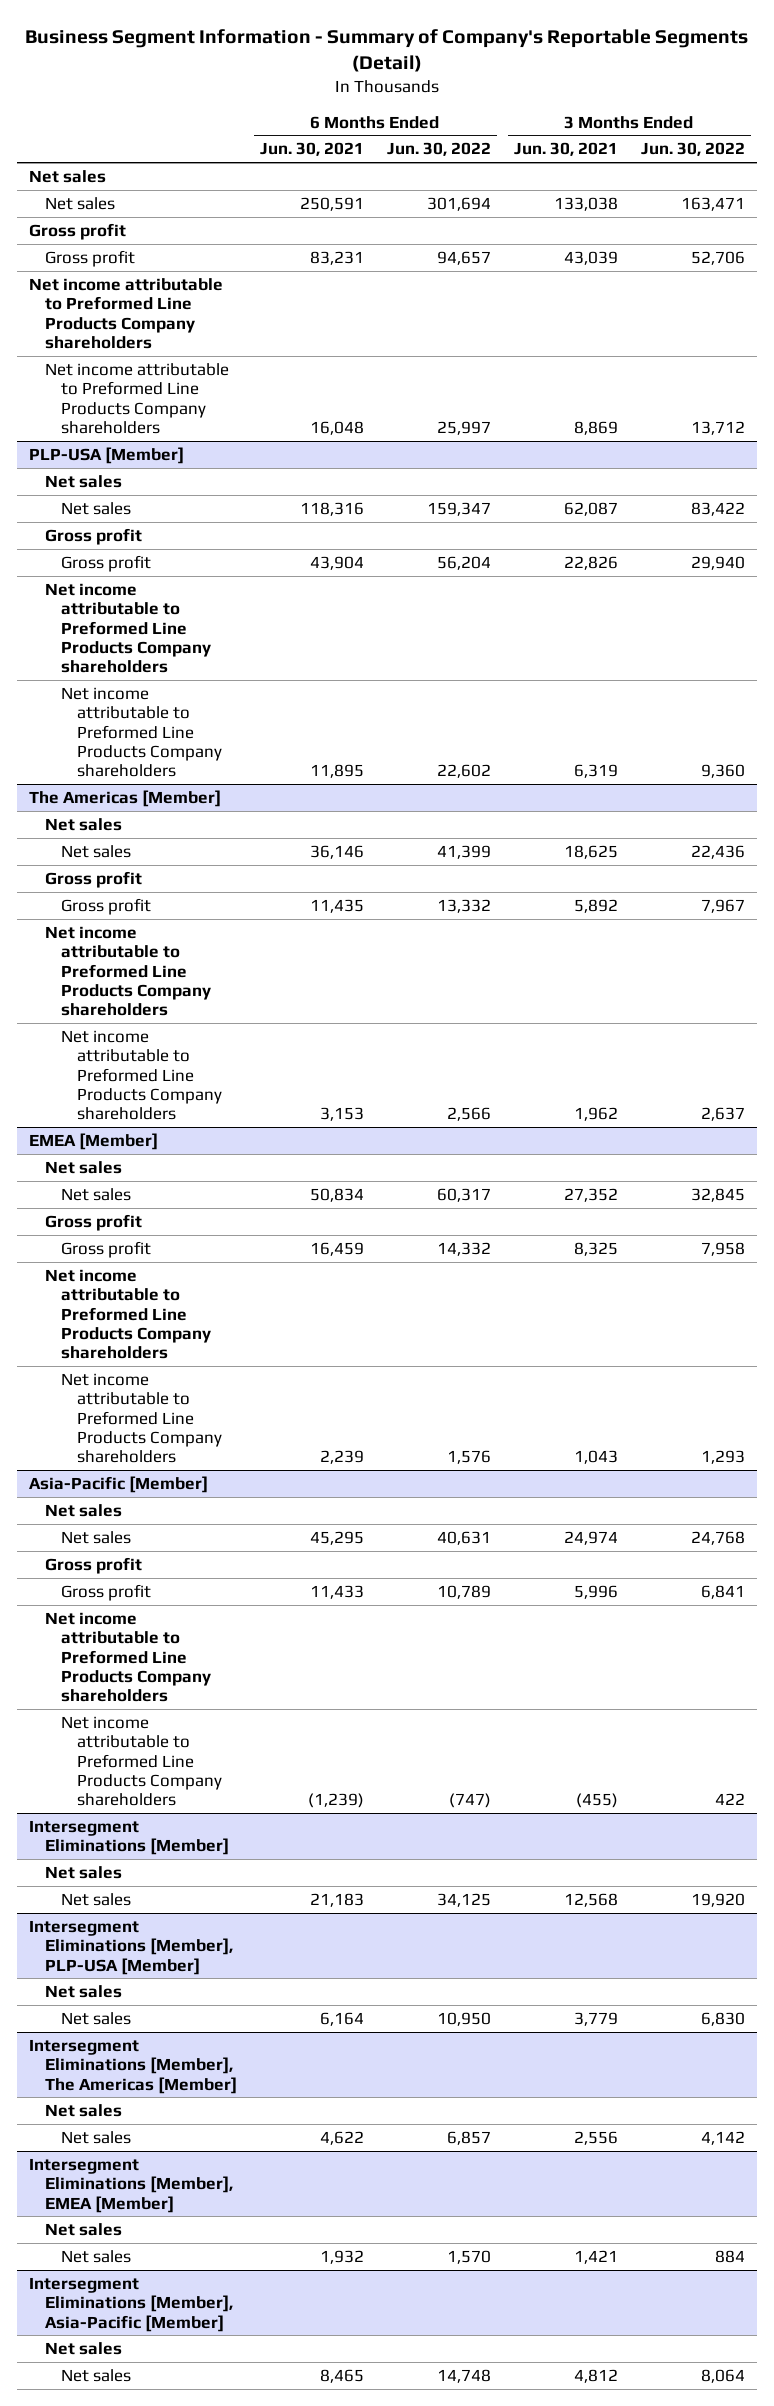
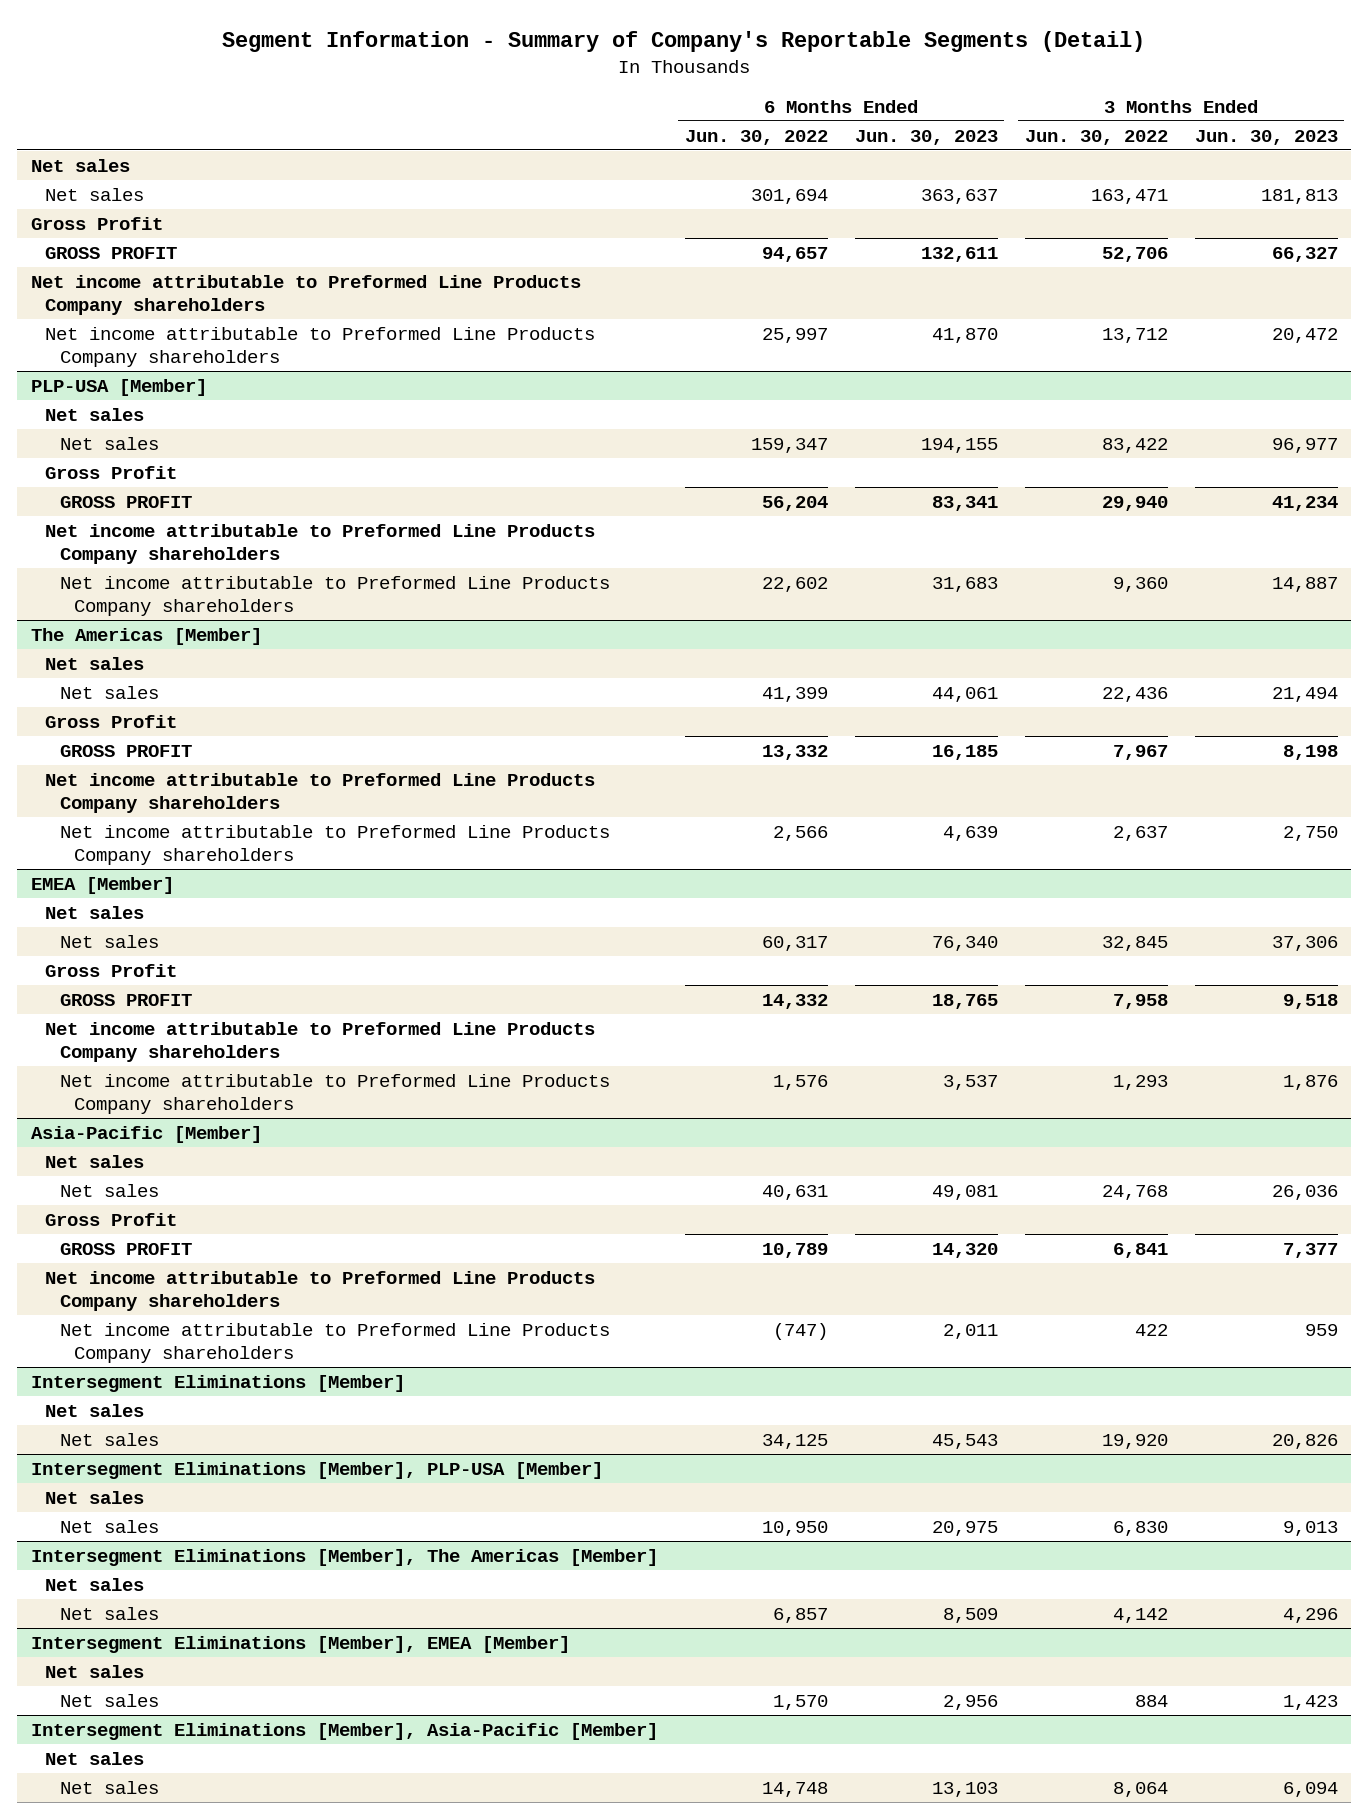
- Business Segment Information - Summary of Company's Reportable Segments (Detail)
+ Segment Information - Summary of Company's Reportable Segments (Detail)
- | 6 Months Ended Jun. 30, 2021 | 6 Months Ended Jun. 30, 2022 | 3 Months Ended Jun. 30, 2021 | 3 Months Ended Jun. 30, 2022
+ | 6 Months Ended Jun. 30, 2022 | 6 Months Ended Jun. 30, 2023 | 3 Months Ended Jun. 30, 2022 | 3 Months Ended Jun. 30, 2023
- Gross profit
- Gross profit | 83,231 | 94,657 | 43,039 | 52,706
+ Gross Profit
+ GROSS PROFIT | 94,657 | 132,611 | 52,706 | 66,327
@ PLP-USA [Member]
- Gross profit
- Gross profit | 43,904 | 56,204 | 22,826 | 29,940
+ Gross Profit
+ GROSS PROFIT | 56,204 | 83,341 | 29,940 | 41,234
@ The Americas [Member]
- Gross profit
- Gross profit | 11,435 | 13,332 | 5,892 | 7,967
+ Gross Profit
+ GROSS PROFIT | 13,332 | 16,185 | 7,967 | 8,198
@ EMEA [Member]
- Gross profit
- Gross profit | 16,459 | 14,332 | 8,325 | 7,958
+ Gross Profit
+ GROSS PROFIT | 14,332 | 18,765 | 7,958 | 9,518
@ Asia-Pacific [Member]
- Gross profit
- Gross profit | 11,433 | 10,789 | 5,996 | 6,841
+ Gross Profit
+ GROSS PROFIT | 10,789 | 14,320 | 6,841 | 7,377

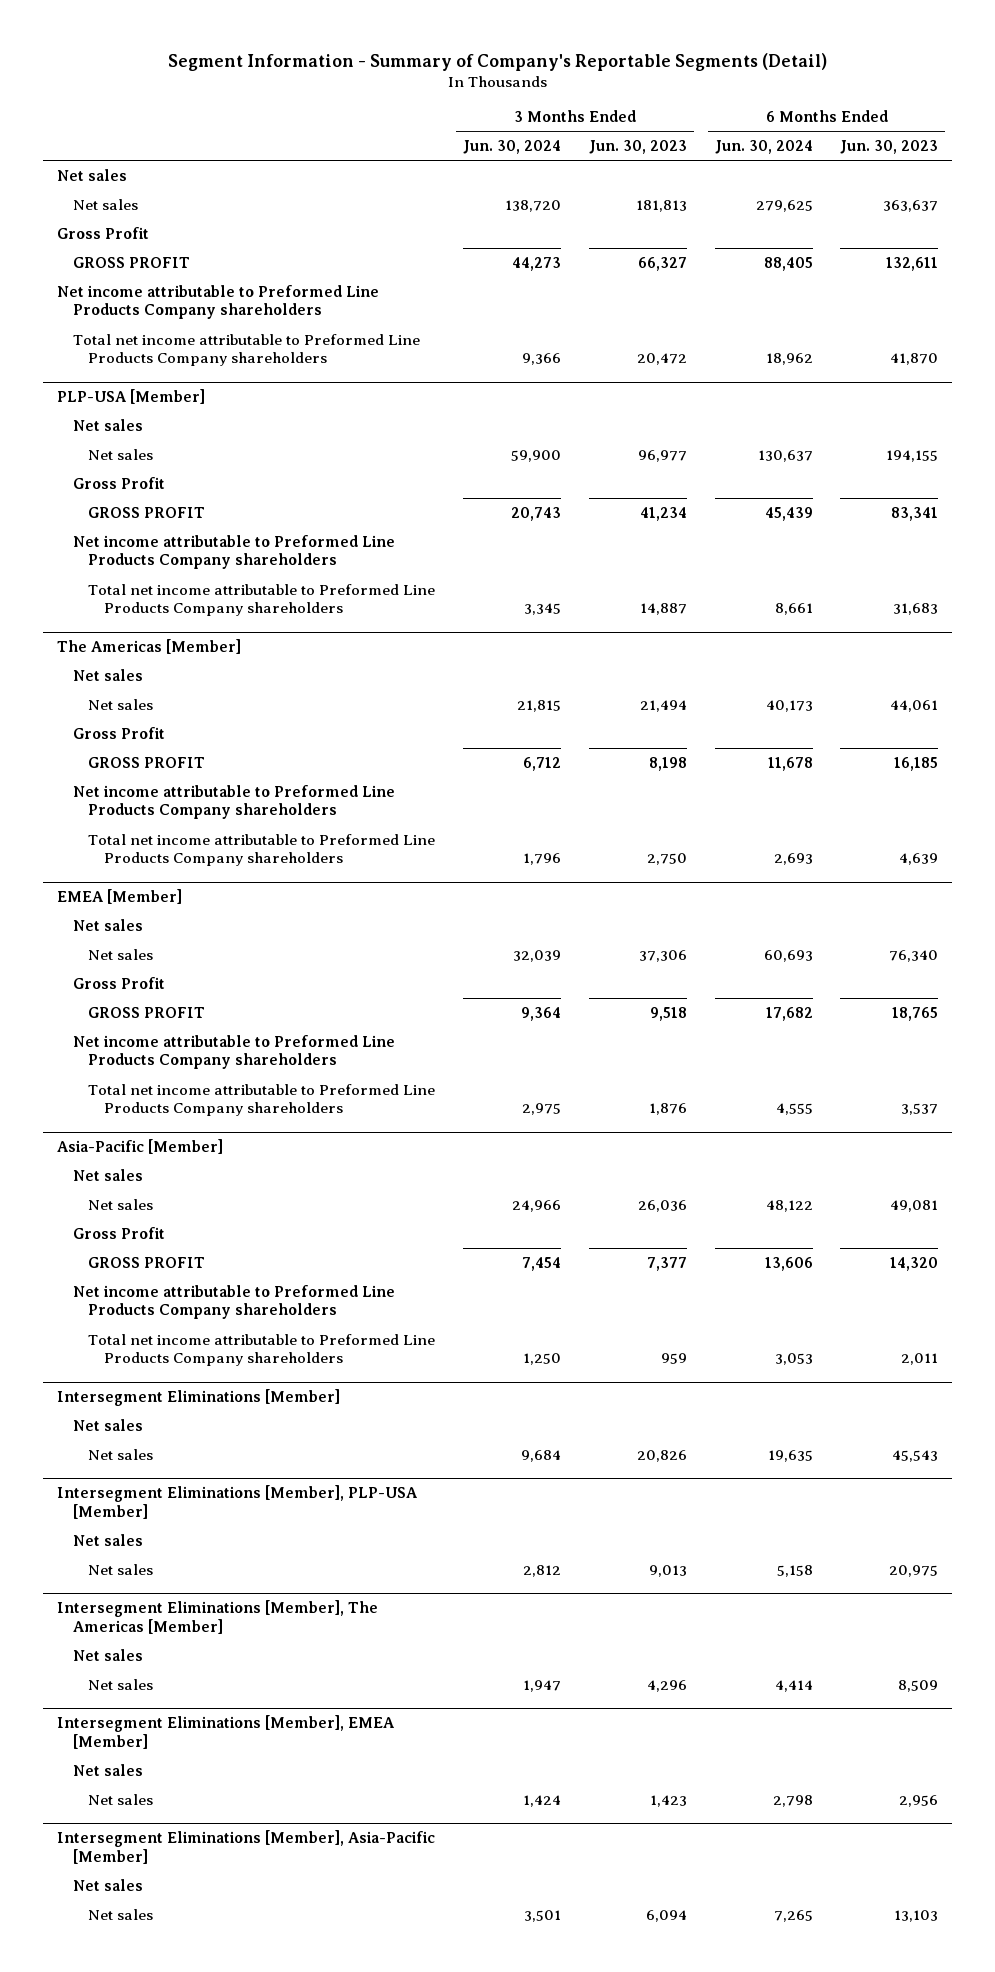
- | 6 Months Ended Jun. 30, 2022 | 6 Months Ended Jun. 30, 2023 | 3 Months Ended Jun. 30, 2022 | 3 Months Ended Jun. 30, 2023
+ | 3 Months Ended Jun. 30, 2024 | 3 Months Ended Jun. 30, 2023 | 6 Months Ended Jun. 30, 2024 | 6 Months Ended Jun. 30, 2023
- Net income attributable to Preformed Line Products Company shareholders | 25,997 | 41,870 | 13,712 | 20,472
+ Total net income attributable to Preformed Line Products Company shareholders | 9,366 | 20,472 | 18,962 | 41,870
@ PLP-USA [Member]
- Net income attributable to Preformed Line Products Company shareholders | 22,602 | 31,683 | 9,360 | 14,887
+ Total net income attributable to Preformed Line Products Company shareholders | 3,345 | 14,887 | 8,661 | 31,683
@ The Americas [Member]
- Net income attributable to Preformed Line Products Company shareholders | 2,566 | 4,639 | 2,637 | 2,750
+ Total net income attributable to Preformed Line Products Company shareholders | 1,796 | 2,750 | 2,693 | 4,639
@ EMEA [Member]
- Net income attributable to Preformed Line Products Company shareholders | 1,576 | 3,537 | 1,293 | 1,876
+ Total net income attributable to Preformed Line Products Company shareholders | 2,975 | 1,876 | 4,555 | 3,537
@ Asia-Pacific [Member]
- Net income attributable to Preformed Line Products Company shareholders | (747) | 2,011 | 422 | 959
+ Total net income attributable to Preformed Line Products Company shareholders | 1,250 | 959 | 3,053 | 2,011

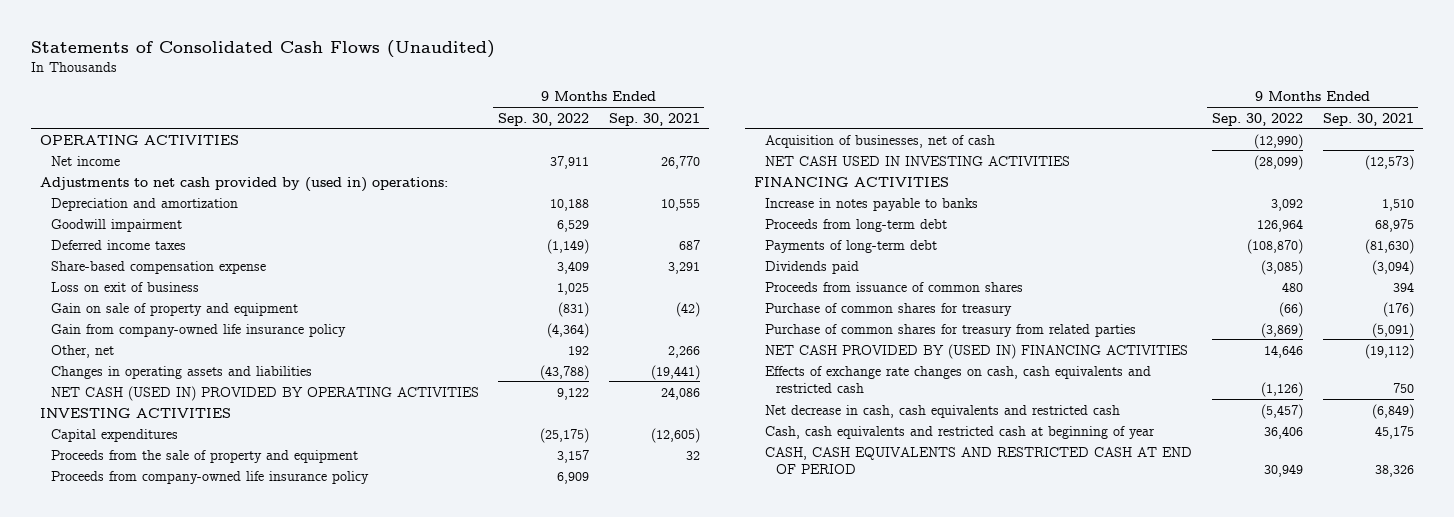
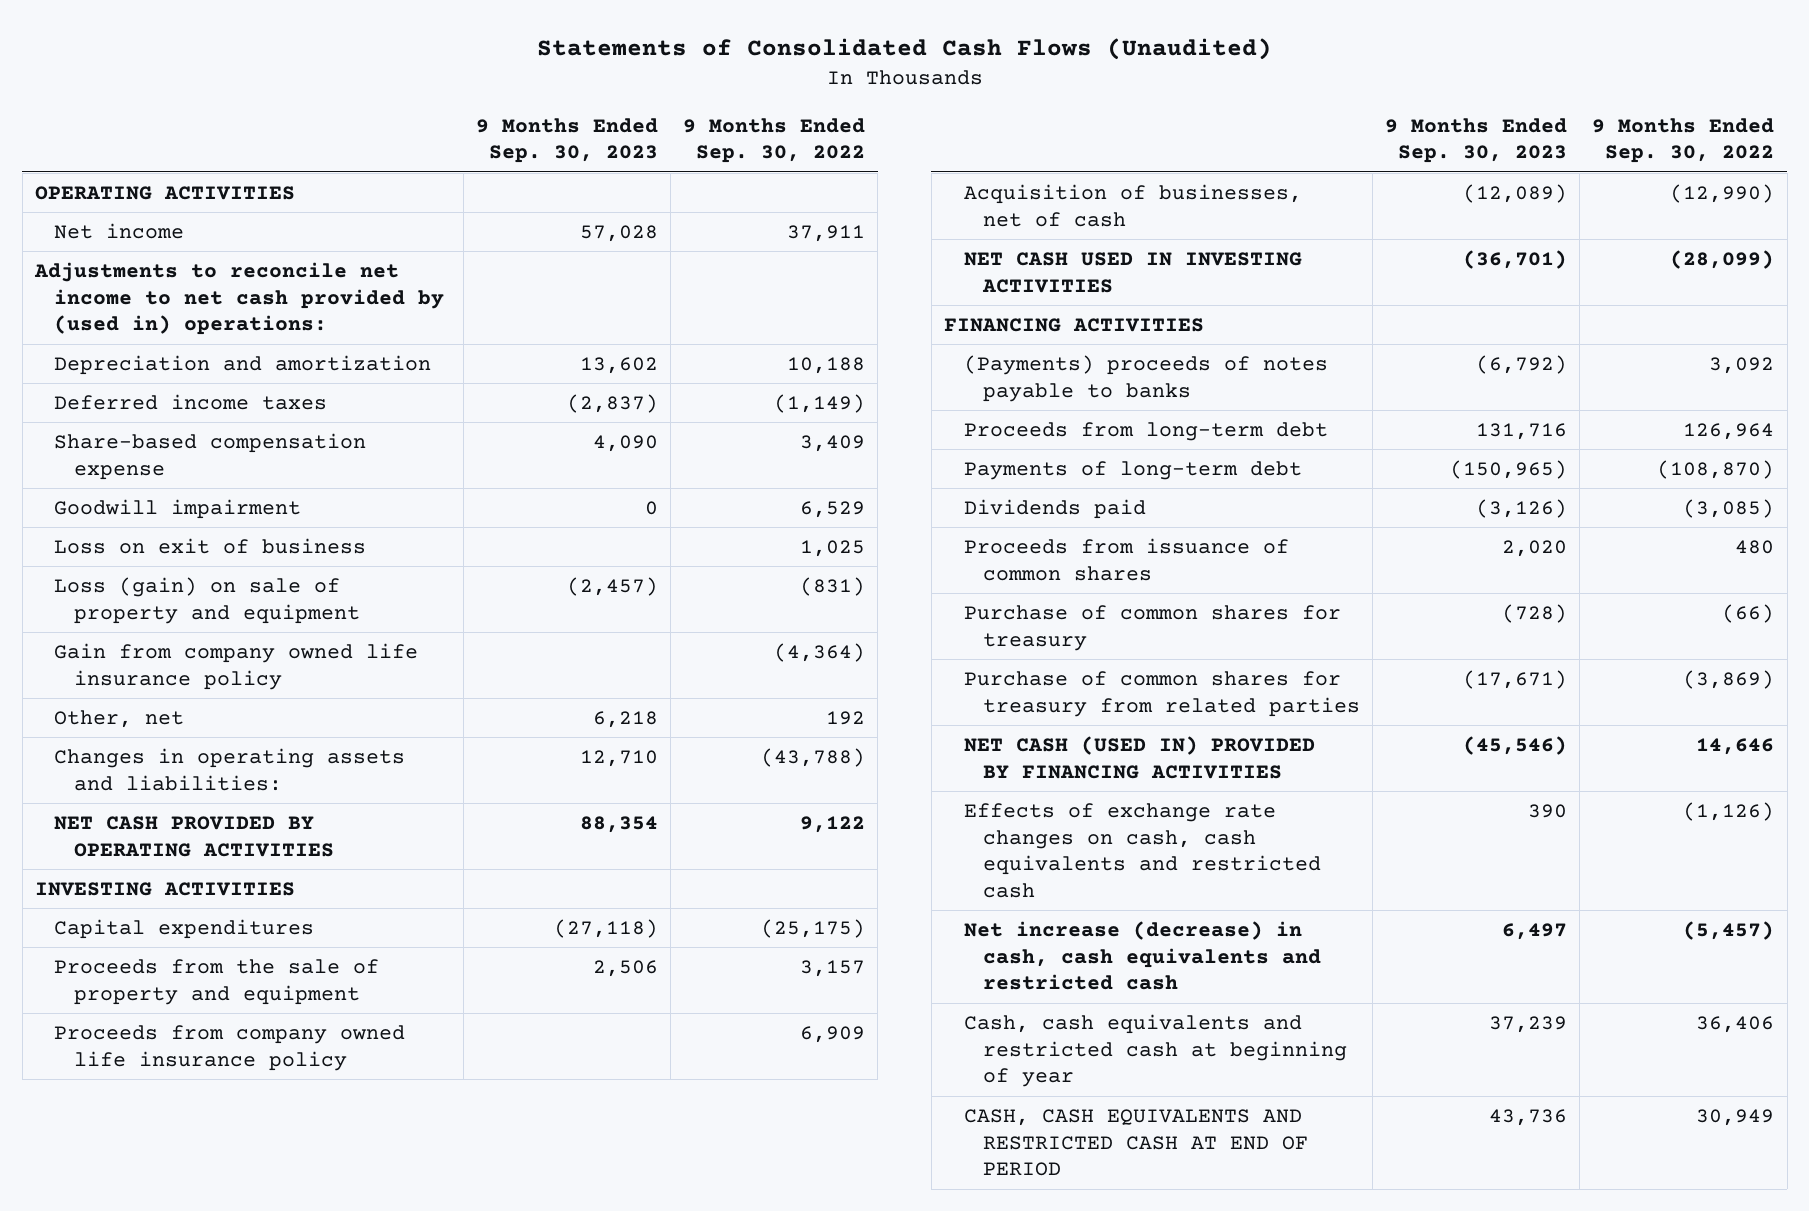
- | 9 Months Ended Sep. 30, 2022 | 9 Months Ended Sep. 30, 2021
+ | 9 Months Ended Sep. 30, 2023 | 9 Months Ended Sep. 30, 2022
- Adjustments to net cash provided by (used in) operations:
+ Adjustments to reconcile net income to net cash provided by (used in) operations:
moved down: Goodwill impairment | 0 | 6,529
- Gain on sale of property and equipment | (831) | (42)
- Gain from company-owned life insurance policy | (4,364) |
+ Loss (gain) on sale of property and equipment | (2,457) | (831)
+ Gain from company owned life insurance policy | | (4,364)
- Changes in operating assets and liabilities | (43,788) | (19,441)
- NET CASH (USED IN) PROVIDED BY OPERATING ACTIVITIES | 9,122 | 24,086
+ Changes in operating assets and liabilities: | 12,710 | (43,788)
+ NET CASH PROVIDED BY OPERATING ACTIVITIES | 88,354 | 9,122
- Proceeds from company-owned life insurance policy | 6,909 |
+ Proceeds from company owned life insurance policy | | 6,909
- Increase in notes payable to banks | 3,092 | 1,510
+ (Payments) proceeds of notes payable to banks | (6,792) | 3,092
- NET CASH PROVIDED BY (USED IN) FINANCING ACTIVITIES | 14,646 | (19,112)
+ NET CASH (USED IN) PROVIDED BY FINANCING ACTIVITIES | (45,546) | 14,646
- Net decrease in cash, cash equivalents and restricted cash | (5,457) | (6,849)
+ Net increase (decrease) in cash, cash equivalents and restricted cash | 6,497 | (5,457)

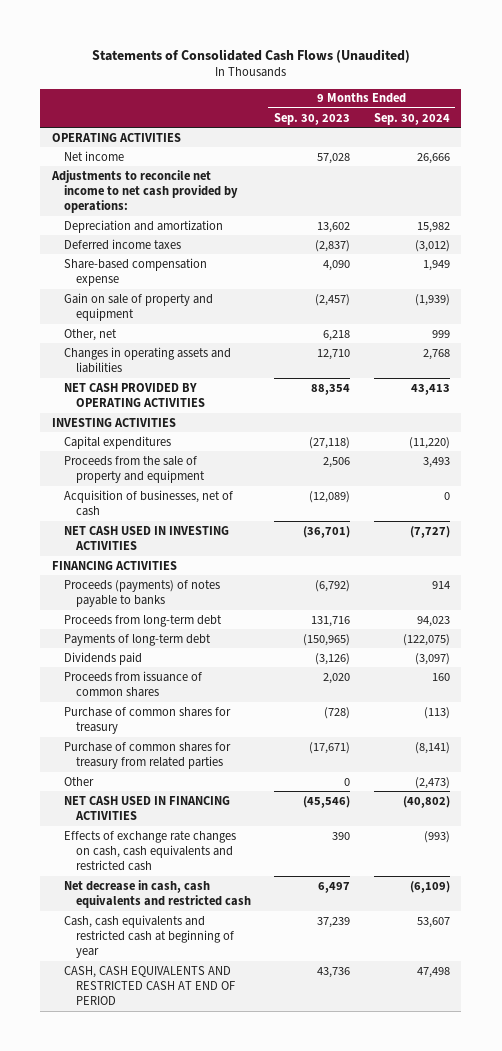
- | 9 Months Ended Sep. 30, 2023 | 9 Months Ended Sep. 30, 2022
+ | 9 Months Ended Sep. 30, 2023 | 9 Months Ended Sep. 30, 2024
- Adjustments to reconcile net income to net cash provided by (used in) operations:
+ Adjustments to reconcile net income to net cash provided by operations:
- Goodwill impairment | 0 | 6,529
- Loss on exit of business | | 1,025
- Loss (gain) on sale of property and equipment | (2,457) | (831)
- Gain from company owned life insurance policy | | (4,364)
+ Gain on sale of property and equipment | (2,457) | (1,939)
- Changes in operating assets and liabilities: | 12,710 | (43,788)
+ Changes in operating assets and liabilities | 12,710 | 2,768
- Proceeds from company owned life insurance policy | | 6,909
- (Payments) proceeds of notes payable to banks | (6,792) | 3,092
+ Proceeds (payments) of notes payable to banks | (6,792) | 914
- NET CASH (USED IN) PROVIDED BY FINANCING ACTIVITIES | (45,546) | 14,646
+ Other | 0 | (2,473)
+ NET CASH USED IN FINANCING ACTIVITIES | (45,546) | (40,802)
- Net increase (decrease) in cash, cash equivalents and restricted cash | 6,497 | (5,457)
+ Net decrease in cash, cash equivalents and restricted cash | 6,497 | (6,109)

